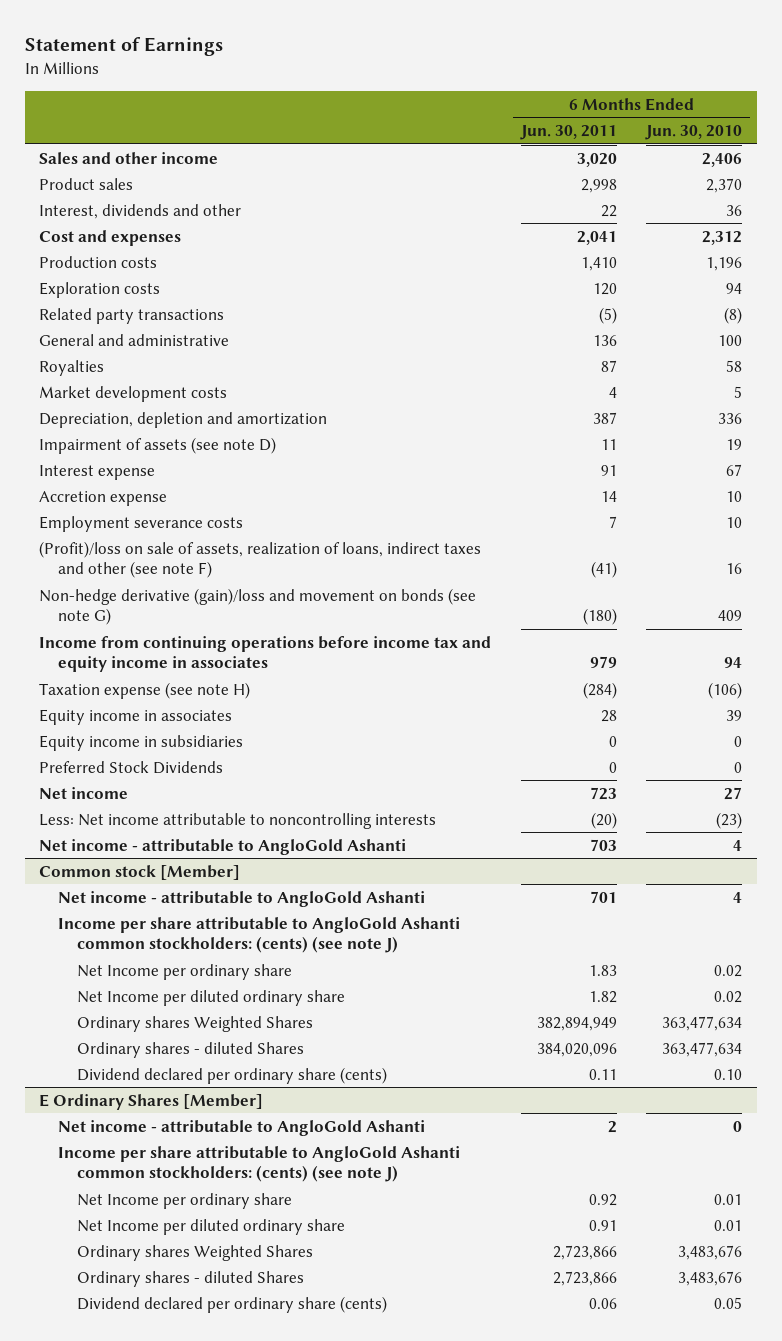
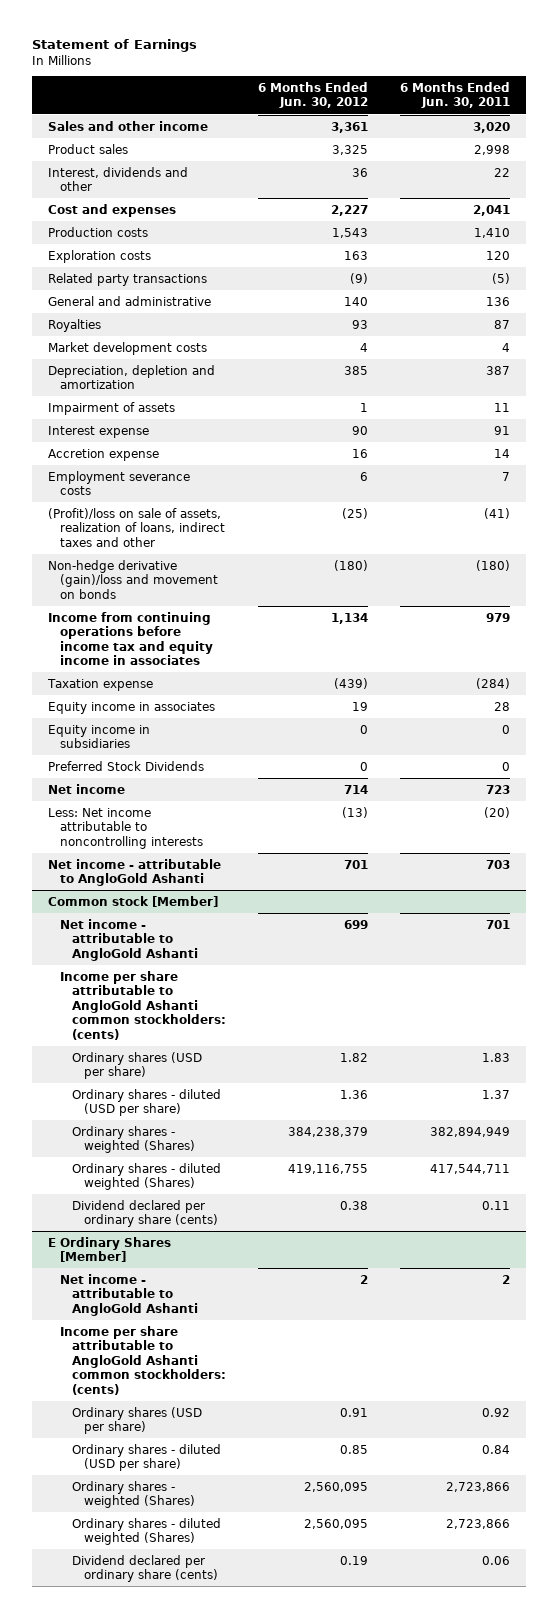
- | 6 Months Ended Jun. 30, 2011 | 6 Months Ended Jun. 30, 2010
+ | 6 Months Ended Jun. 30, 2012 | 6 Months Ended Jun. 30, 2011
- Impairment of assets (see note D) | 11 | 19
+ Impairment of assets | 1 | 11
- (Profit)/loss on sale of assets, realization of loans, indirect taxes and other (see note F) | (41) | 16
- Non-hedge derivative (gain)/loss and movement on bonds (see note G) | (180) | 409
+ (Profit)/loss on sale of assets, realization of loans, indirect taxes and other | (25) | (41)
+ Non-hedge derivative (gain)/loss and movement on bonds | (180) | (180)
- Taxation expense (see note H) | (284) | (106)
+ Taxation expense | (439) | (284)
@ Common stock [Member]
- Income per share attributable to AngloGold Ashanti common stockholders: (cents) (see note J)
- Net Income per ordinary share | 1.83 | 0.02
- Net Income per diluted ordinary share | 1.82 | 0.02
- Ordinary shares Weighted Shares | 382,894,949 | 363,477,634
- Ordinary shares - diluted Shares | 384,020,096 | 363,477,634
+ Income per share attributable to AngloGold Ashanti common stockholders: (cents)
+ Ordinary shares (USD per share) | 1.82 | 1.83
+ Ordinary shares - diluted (USD per share) | 1.36 | 1.37
+ Ordinary shares - weighted (Shares) | 384,238,379 | 382,894,949
+ Ordinary shares - diluted weighted (Shares) | 419,116,755 | 417,544,711
@ E Ordinary Shares [Member]
- Income per share attributable to AngloGold Ashanti common stockholders: (cents) (see note J)
- Net Income per ordinary share | 0.92 | 0.01
- Net Income per diluted ordinary share | 0.91 | 0.01
- Ordinary shares Weighted Shares | 2,723,866 | 3,483,676
- Ordinary shares - diluted Shares | 2,723,866 | 3,483,676
+ Income per share attributable to AngloGold Ashanti common stockholders: (cents)
+ Ordinary shares (USD per share) | 0.91 | 0.92
+ Ordinary shares - diluted (USD per share) | 0.85 | 0.84
+ Ordinary shares - weighted (Shares) | 2,560,095 | 2,723,866
+ Ordinary shares - diluted weighted (Shares) | 2,560,095 | 2,723,866

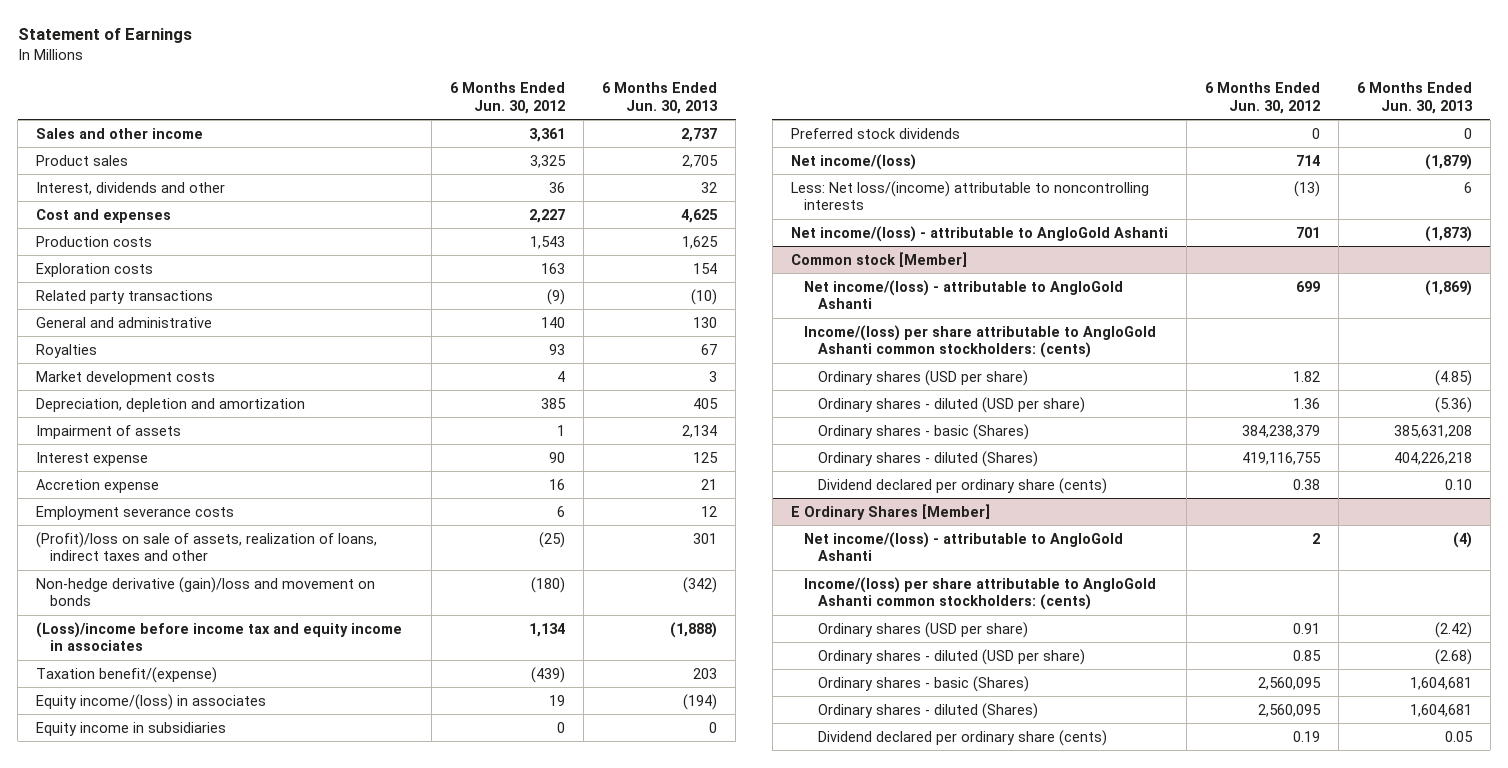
- | 6 Months Ended Jun. 30, 2012 | 6 Months Ended Jun. 30, 2011
+ | 6 Months Ended Jun. 30, 2012 | 6 Months Ended Jun. 30, 2013
- Income from continuing operations before income tax and equity income in associates | 1,134 | 979
- Taxation expense | (439) | (284)
- Equity income in associates | 19 | 28
+ (Loss)/income before income tax and equity income in associates | 1,134 | (1,888)
+ Taxation benefit/(expense) | (439) | 203
+ Equity income/(loss) in associates | 19 | (194)
- Preferred Stock Dividends | 0 | 0
- Net income | 714 | 723
- Less: Net income attributable to noncontrolling interests | (13) | (20)
- Net income - attributable to AngloGold Ashanti | 701 | 703
+ Preferred stock dividends | 0 | 0
+ Net income/(loss) | 714 | (1,879)
+ Less: Net loss/(income) attributable to noncontrolling interests | (13) | 6
+ Net income/(loss) - attributable to AngloGold Ashanti | 701 | (1,873)
@ Common stock [Member]
- Net income - attributable to AngloGold Ashanti | 699 | 701
- Income per share attributable to AngloGold Ashanti common stockholders: (cents)
+ Net income/(loss) - attributable to AngloGold Ashanti | 699 | (1,869)
+ Income/(loss) per share attributable to AngloGold Ashanti common stockholders: (cents)
- Ordinary shares - weighted (Shares) | 384,238,379 | 382,894,949
- Ordinary shares - diluted weighted (Shares) | 419,116,755 | 417,544,711
+ Ordinary shares - basic (Shares) | 384,238,379 | 385,631,208
+ Ordinary shares - diluted (Shares) | 419,116,755 | 404,226,218
@ E Ordinary Shares [Member]
- Net income - attributable to AngloGold Ashanti | 2 | 2
- Income per share attributable to AngloGold Ashanti common stockholders: (cents)
+ Net income/(loss) - attributable to AngloGold Ashanti | 2 | (4)
+ Income/(loss) per share attributable to AngloGold Ashanti common stockholders: (cents)
- Ordinary shares - weighted (Shares) | 2,560,095 | 2,723,866
- Ordinary shares - diluted weighted (Shares) | 2,560,095 | 2,723,866
+ Ordinary shares - basic (Shares) | 2,560,095 | 1,604,681
+ Ordinary shares - diluted (Shares) | 2,560,095 | 1,604,681

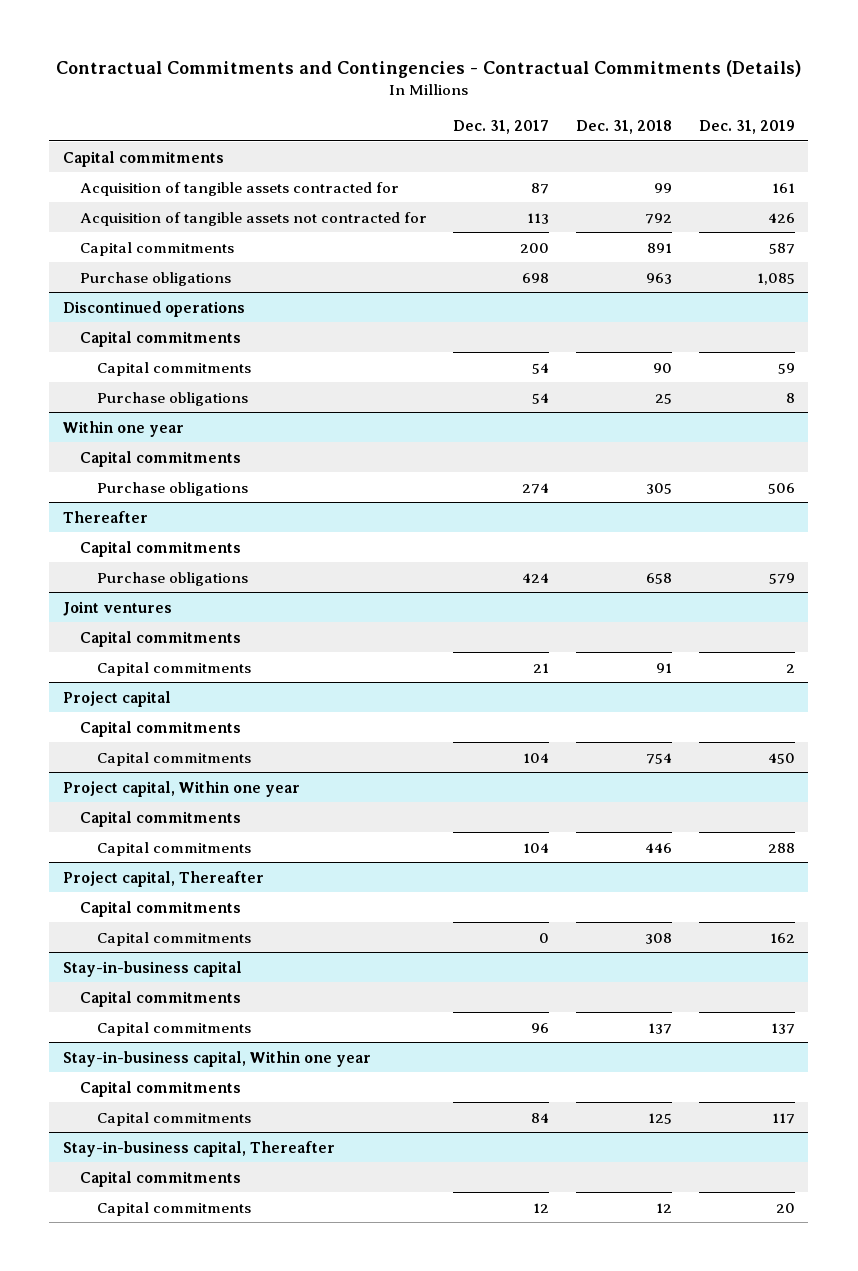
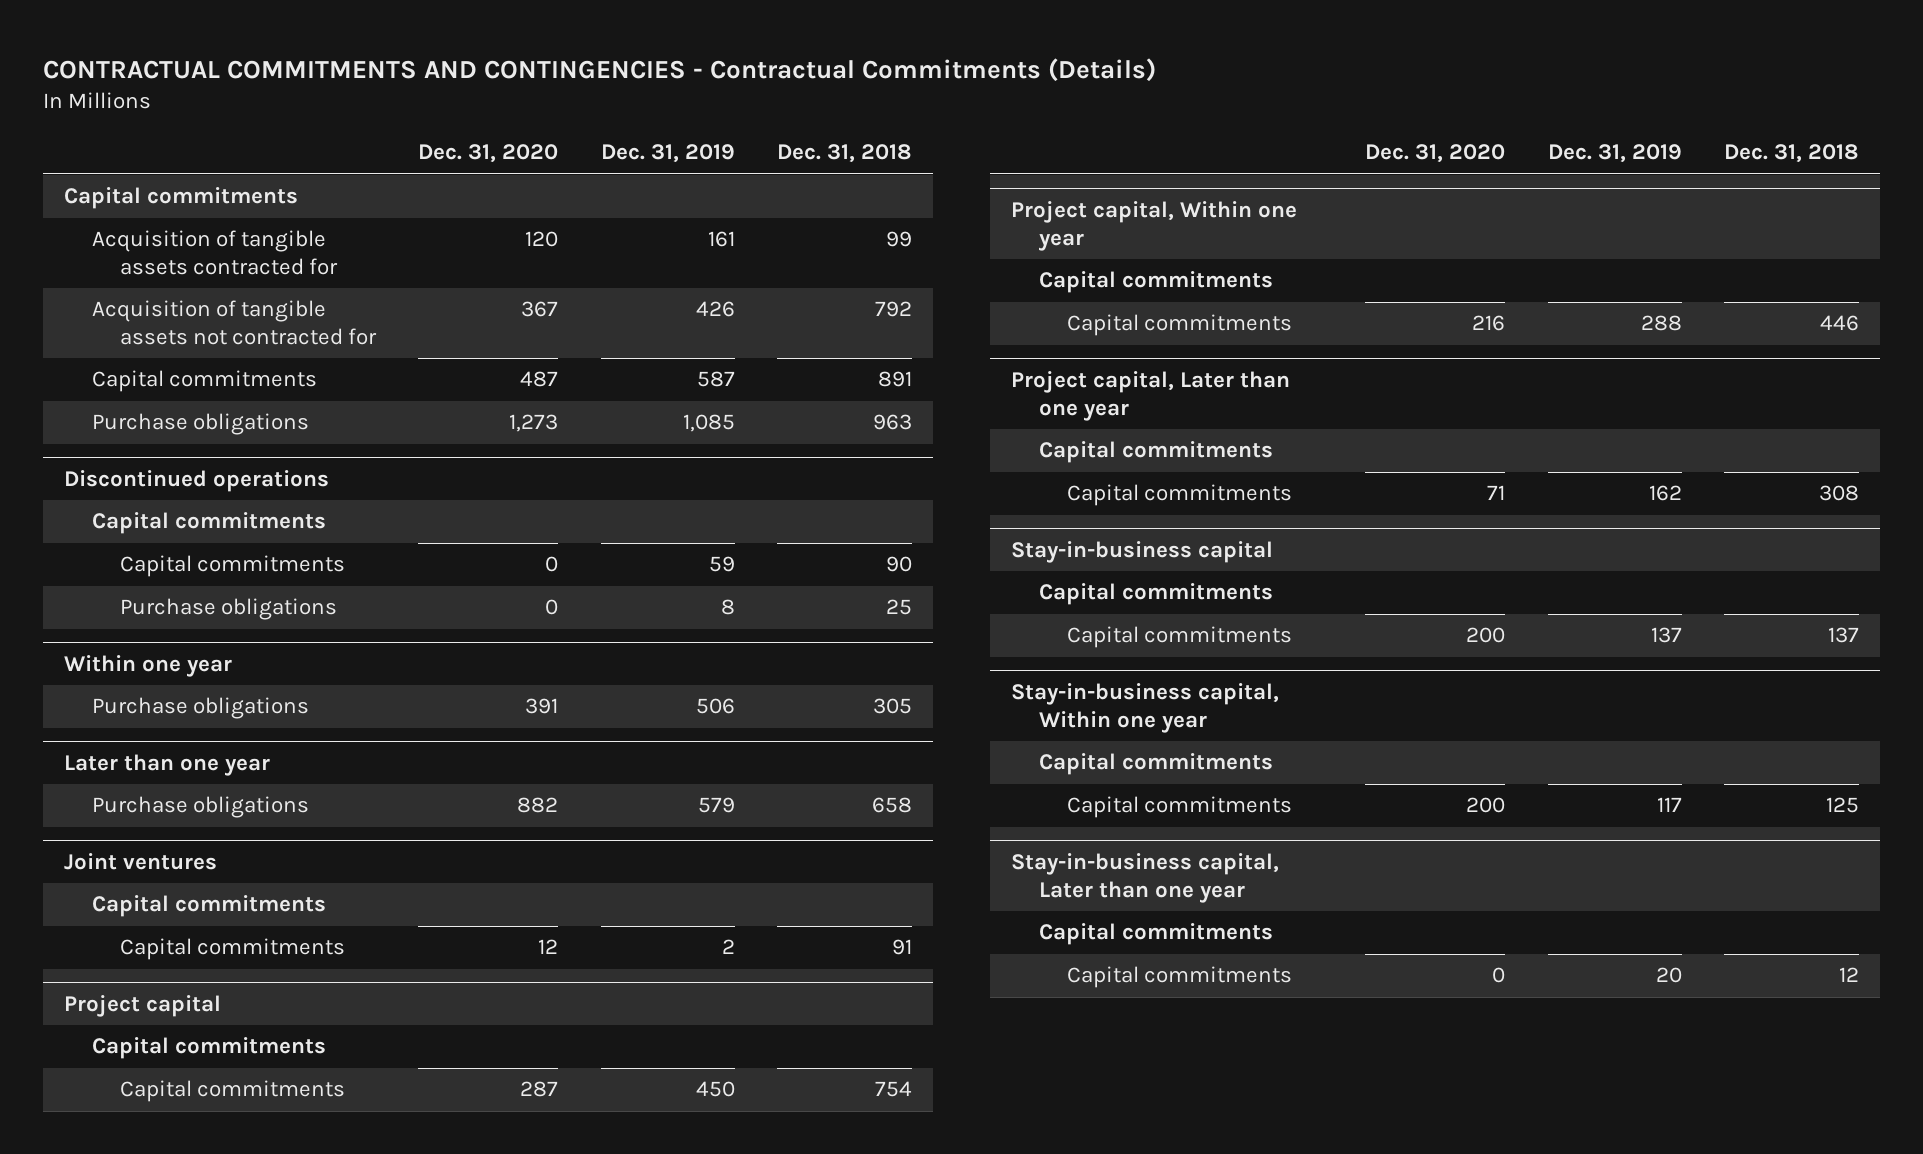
- Contractual Commitments and Contingencies - Contractual Commitments (Details)
+ CONTRACTUAL COMMITMENTS AND CONTINGENCIES - Contractual Commitments (Details)
- | Dec. 31, 2017 | Dec. 31, 2018 | Dec. 31, 2019
+ | Dec. 31, 2020 | Dec. 31, 2019 | Dec. 31, 2018
@ Within one year
- Capital commitments
- Thereafter
- Capital commitments
+ Later than one year
- Project capital, Thereafter
+ Project capital, Later than one year
- Stay-in-business capital, Thereafter
+ Stay-in-business capital, Later than one year

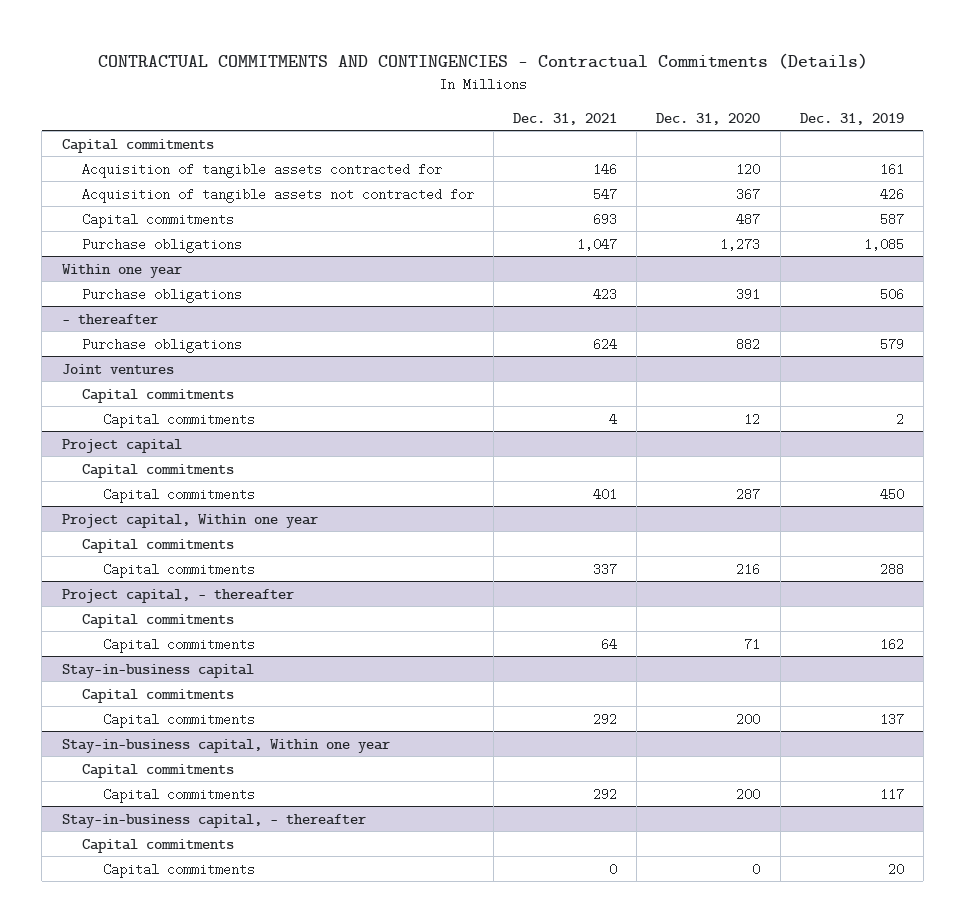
- | Dec. 31, 2020 | Dec. 31, 2019 | Dec. 31, 2018
+ | Dec. 31, 2021 | Dec. 31, 2020 | Dec. 31, 2019
- Discontinued operations
- Capital commitments
- Capital commitments | 0 | 59 | 90
- Purchase obligations | 0 | 8 | 25
- Later than one year
+ - thereafter
- Project capital, Later than one year
+ Project capital, - thereafter
- Stay-in-business capital, Later than one year
+ Stay-in-business capital, - thereafter

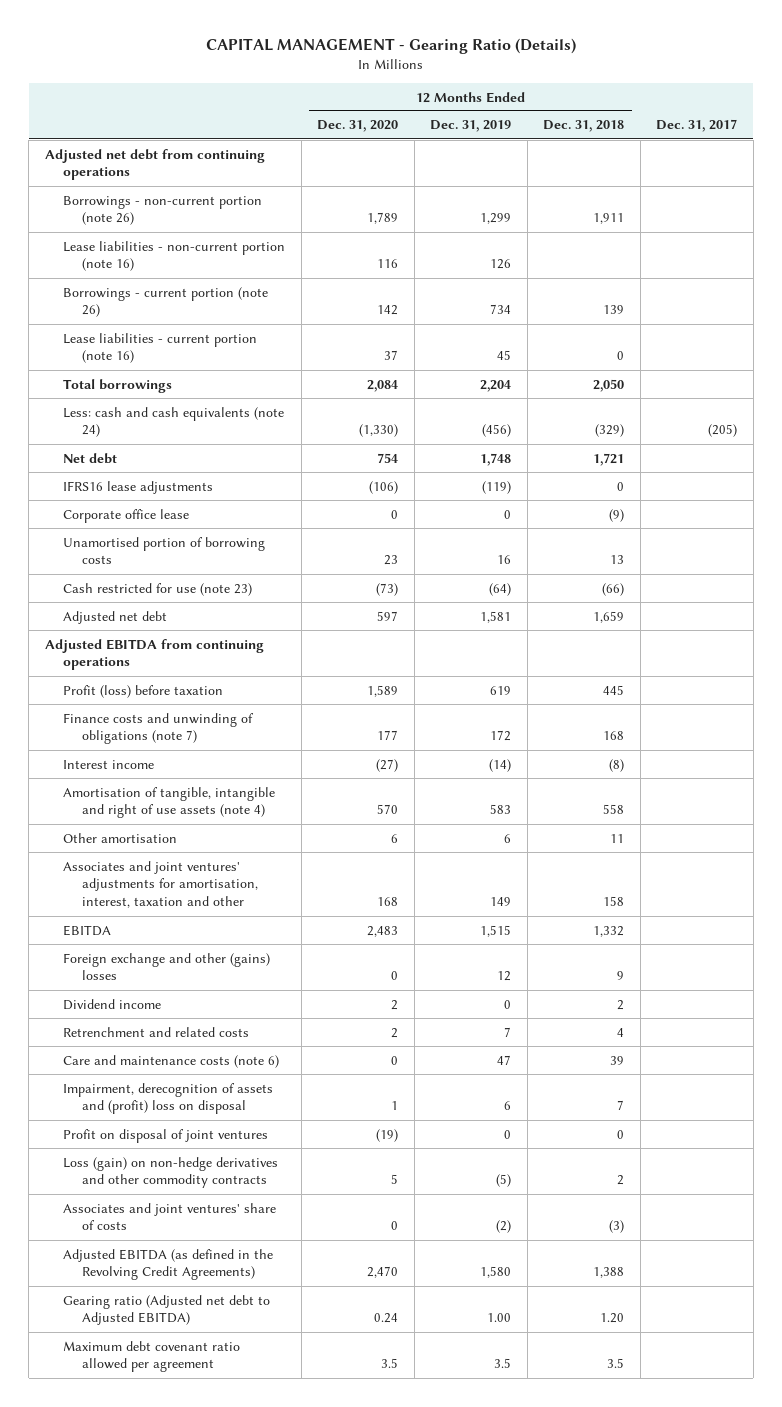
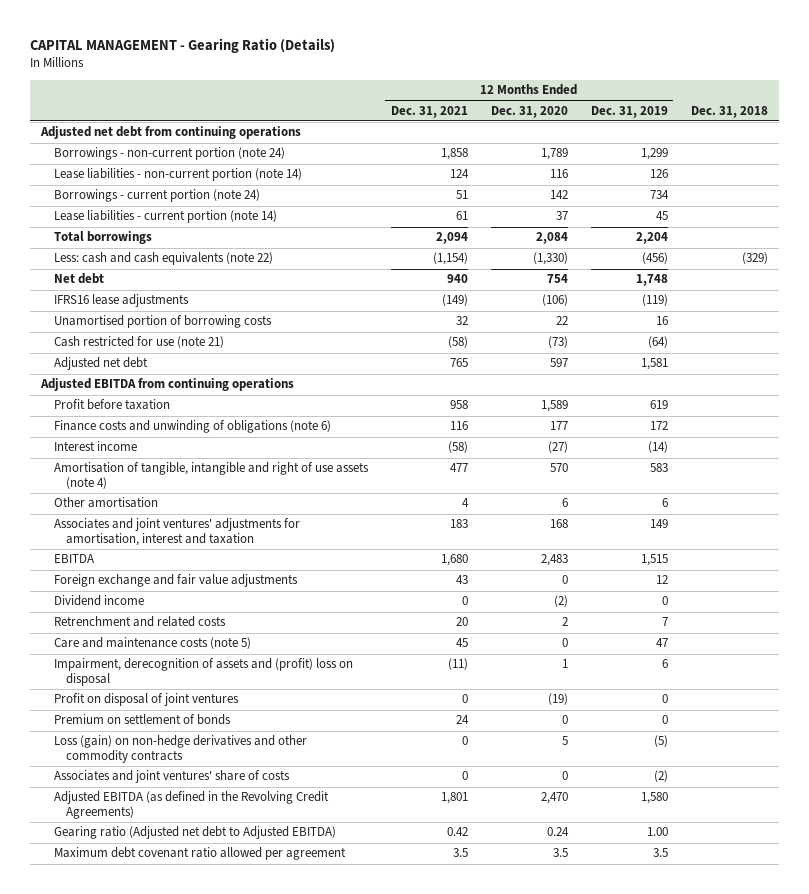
- | 12 Months Ended Dec. 31, 2020 | 12 Months Ended Dec. 31, 2019 | 12 Months Ended Dec. 31, 2018 | Dec. 31, 2017
+ | 12 Months Ended Dec. 31, 2021 | 12 Months Ended Dec. 31, 2020 | 12 Months Ended Dec. 31, 2019 | Dec. 31, 2018
- Borrowings - non-current portion (note 26) | 1,789 | 1,299 | 1,911 |
- Lease liabilities - non-current portion (note 16) | 116 | 126 | |
- Borrowings - current portion (note 26) | 142 | 734 | 139 |
- Lease liabilities - current portion (note 16) | 37 | 45 | 0 |
+ Borrowings - non-current portion (note 24) | 1,858 | 1,789 | 1,299 |
+ Lease liabilities - non-current portion (note 14) | 124 | 116 | 126 |
+ Borrowings - current portion (note 24) | 51 | 142 | 734 |
+ Lease liabilities - current portion (note 14) | 61 | 37 | 45 |
- Less: cash and cash equivalents (note 24) | (1,330) | (456) | (329) | (205)
+ Less: cash and cash equivalents (note 22) | (1,154) | (1,330) | (456) | (329)
- Corporate office lease | 0 | 0 | (9) |
- Unamortised portion of borrowing costs | 23 | 16 | 13 |
- Cash restricted for use (note 23) | (73) | (64) | (66) |
+ Unamortised portion of borrowing costs | 32 | 22 | 16 |
+ Cash restricted for use (note 21) | (58) | (73) | (64) |
- Profit (loss) before taxation | 1,589 | 619 | 445 |
- Finance costs and unwinding of obligations (note 7) | 177 | 172 | 168 |
+ Profit before taxation | 958 | 1,589 | 619 |
+ Finance costs and unwinding of obligations (note 6) | 116 | 177 | 172 |
- Associates and joint ventures' adjustments for amortisation, interest, taxation and other | 168 | 149 | 158 |
+ Associates and joint ventures' adjustments for amortisation, interest and taxation | 183 | 168 | 149 |
- Foreign exchange and other (gains) losses | 0 | 12 | 9 |
- Dividend income | 2 | 0 | 2 |
+ Foreign exchange and fair value adjustments | 43 | 0 | 12 |
+ Dividend income | 0 | (2) | 0 |
- Care and maintenance costs (note 6) | 0 | 47 | 39 |
+ Care and maintenance costs (note 5) | 45 | 0 | 47 |
+ Premium on settlement of bonds | 24 | 0 | 0 |

